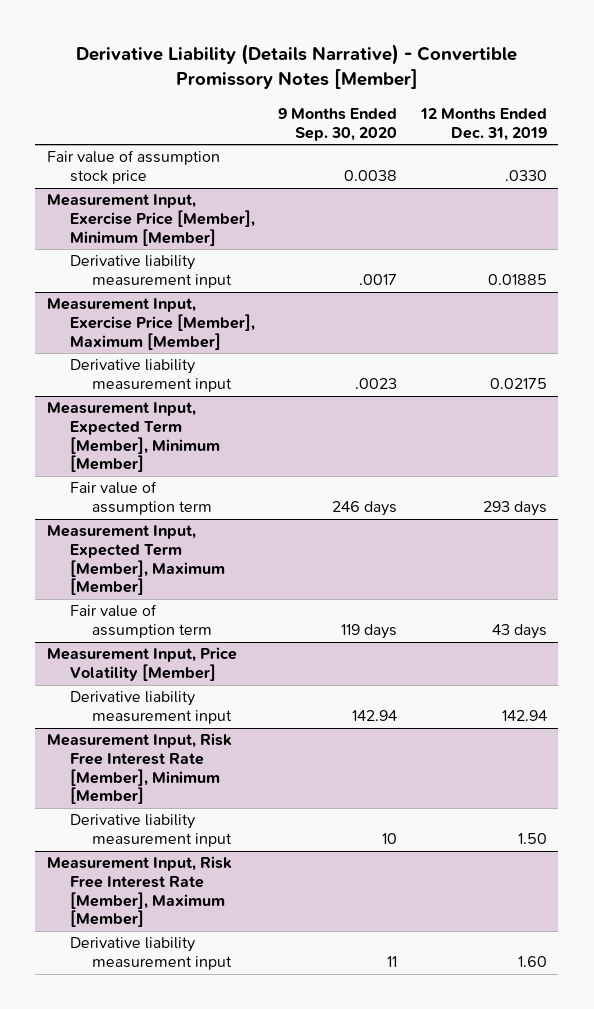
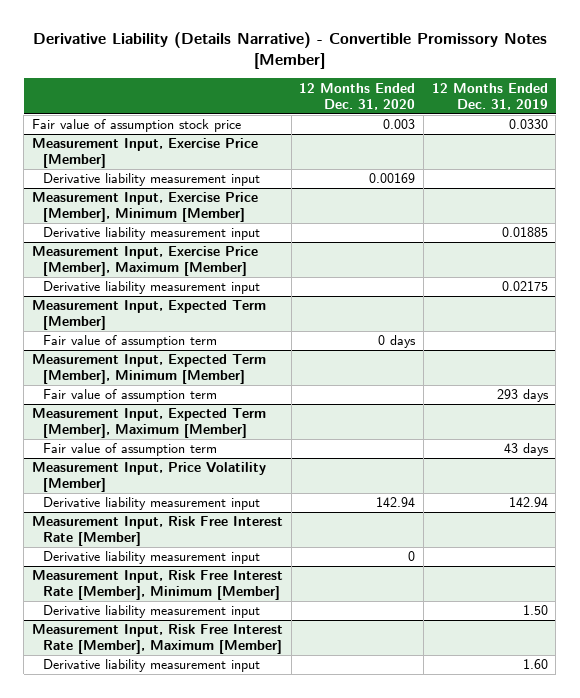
- | 9 Months Ended Sep. 30, 2020 | 12 Months Ended Dec. 31, 2019
+ | 12 Months Ended Dec. 31, 2020 | 12 Months Ended Dec. 31, 2019
- Fair value of assumption stock price | 0.0038 | .0330
+ Fair value of assumption stock price | 0.003 | 0.0330
+ Measurement Input, Exercise Price [Member]
+ Derivative liability measurement input | 0.00169 |
+ Measurement Input, Expected Term [Member]
+ Fair value of assumption term | 0 days |
+ Measurement Input, Risk Free Interest Rate [Member]
+ Derivative liability measurement input | 0 |

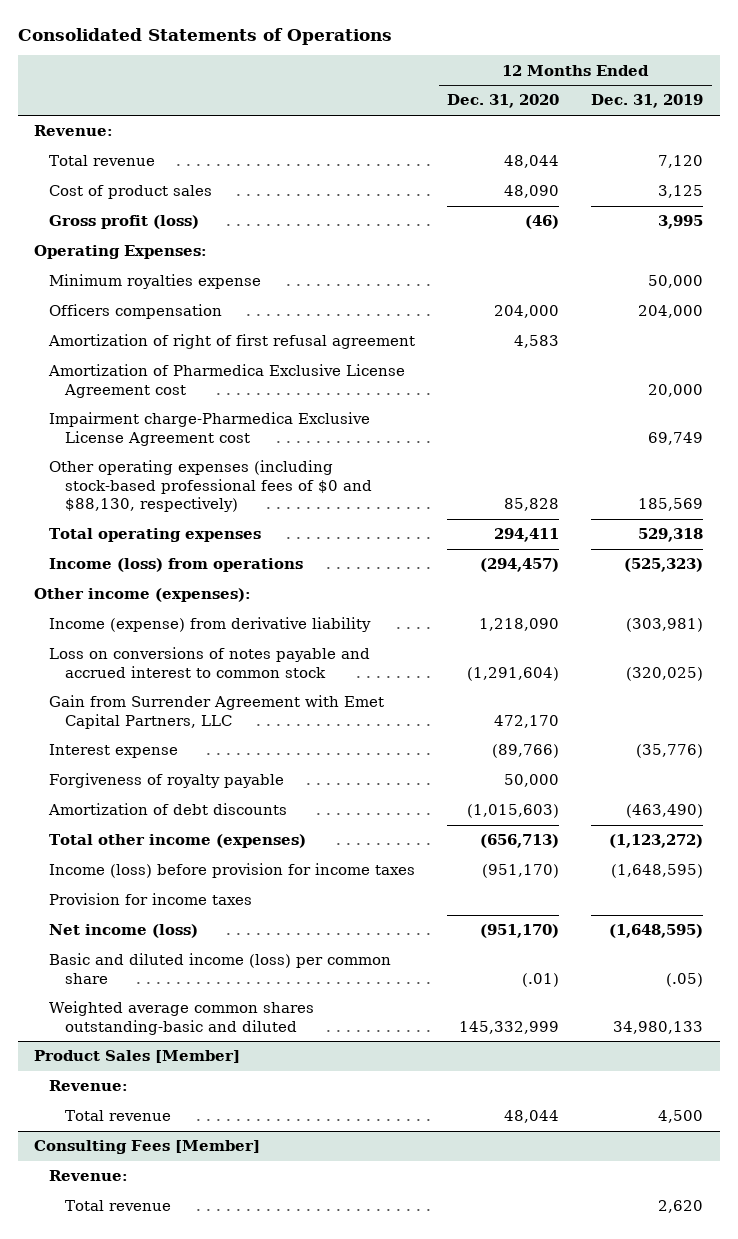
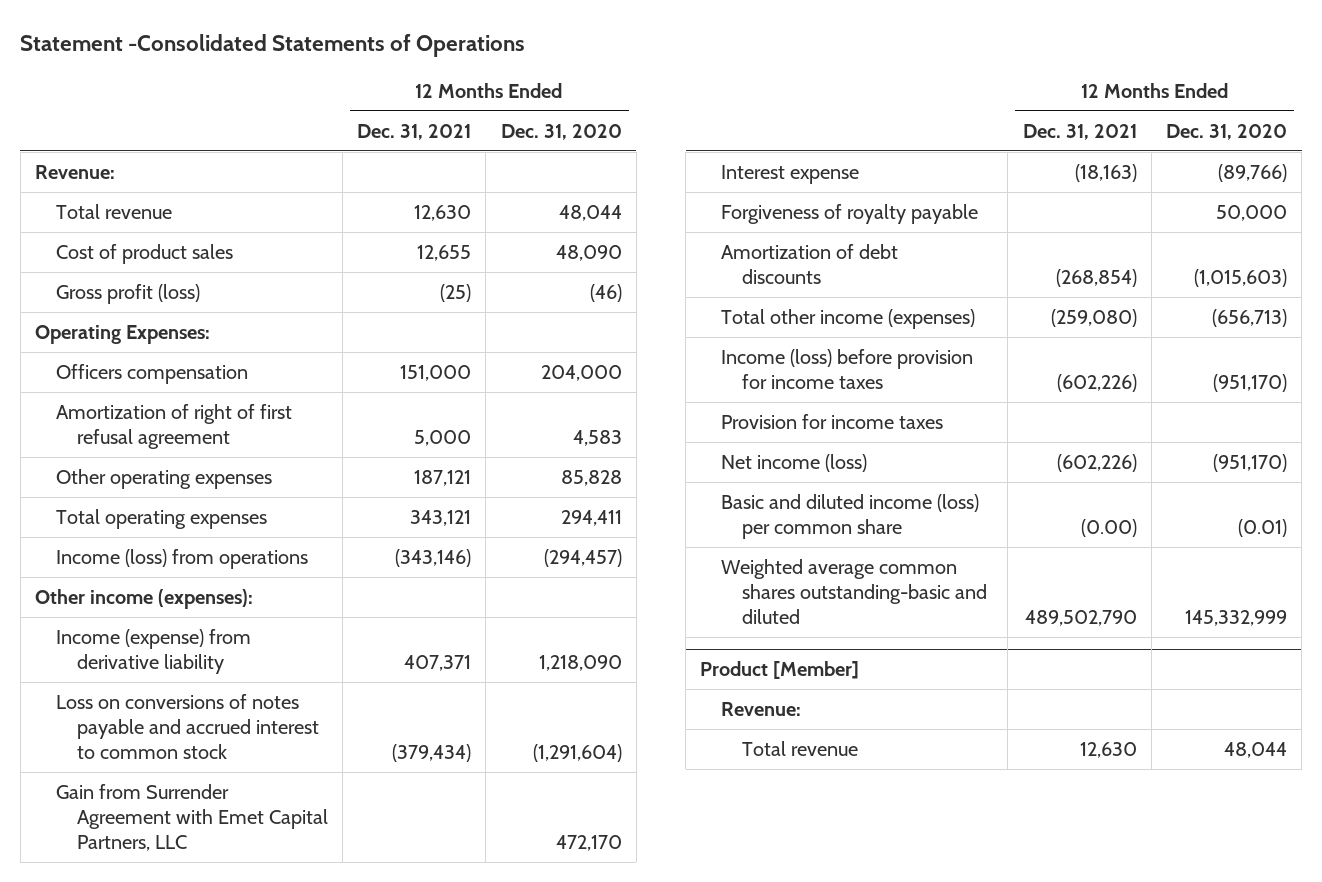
- Consolidated Statements of Operations
+ Statement -Consolidated Statements of Operations
- | 12 Months Ended Dec. 31, 2020 | 12 Months Ended Dec. 31, 2019
+ | 12 Months Ended Dec. 31, 2021 | 12 Months Ended Dec. 31, 2020
- Minimum royalties expense | | 50,000
- Amortization of Pharmedica Exclusive License Agreement cost | | 20,000
- Impairment charge-Pharmedica Exclusive License Agreement cost | | 69,749
- Other operating expenses (including stock-based professional fees of $0 and $88,130, respectively) | 85,828 | 185,569
+ Other operating expenses | 187,121 | 85,828
- Basic and diluted income (loss) per common share | (.01) | (.05)
+ Basic and diluted income (loss) per common share | (0.00) | (0.01)
- Product Sales [Member]
+ Product [Member]
- Consulting Fees [Member]
- Revenue:
- Total revenue | | 2,620

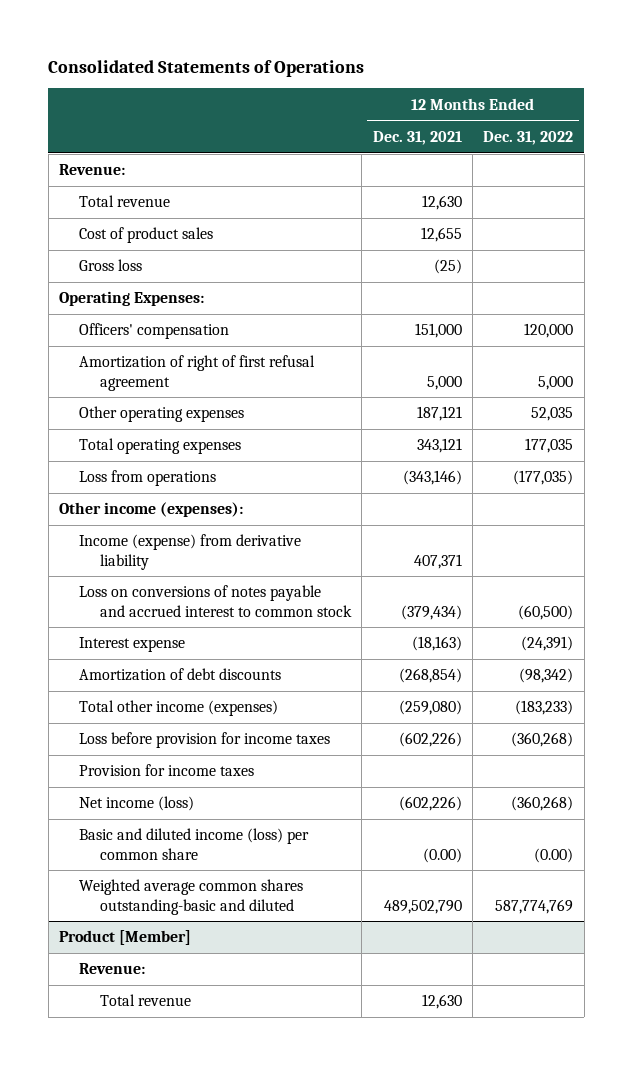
- Statement -Consolidated Statements of Operations
+ Consolidated Statements of Operations
- | 12 Months Ended Dec. 31, 2021 | 12 Months Ended Dec. 31, 2020
+ | 12 Months Ended Dec. 31, 2021 | 12 Months Ended Dec. 31, 2022
- Gross profit (loss) | (25) | (46)
+ Gross loss | (25) |
- Officers compensation | 151,000 | 204,000
+ Officers' compensation | 151,000 | 120,000
- Income (loss) from operations | (343,146) | (294,457)
+ Loss from operations | (343,146) | (177,035)
- Gain from Surrender Agreement with Emet Capital Partners, LLC | | 472,170
- Forgiveness of royalty payable | | 50,000
- Income (loss) before provision for income taxes | (602,226) | (951,170)
+ Loss before provision for income taxes | (602,226) | (360,268)

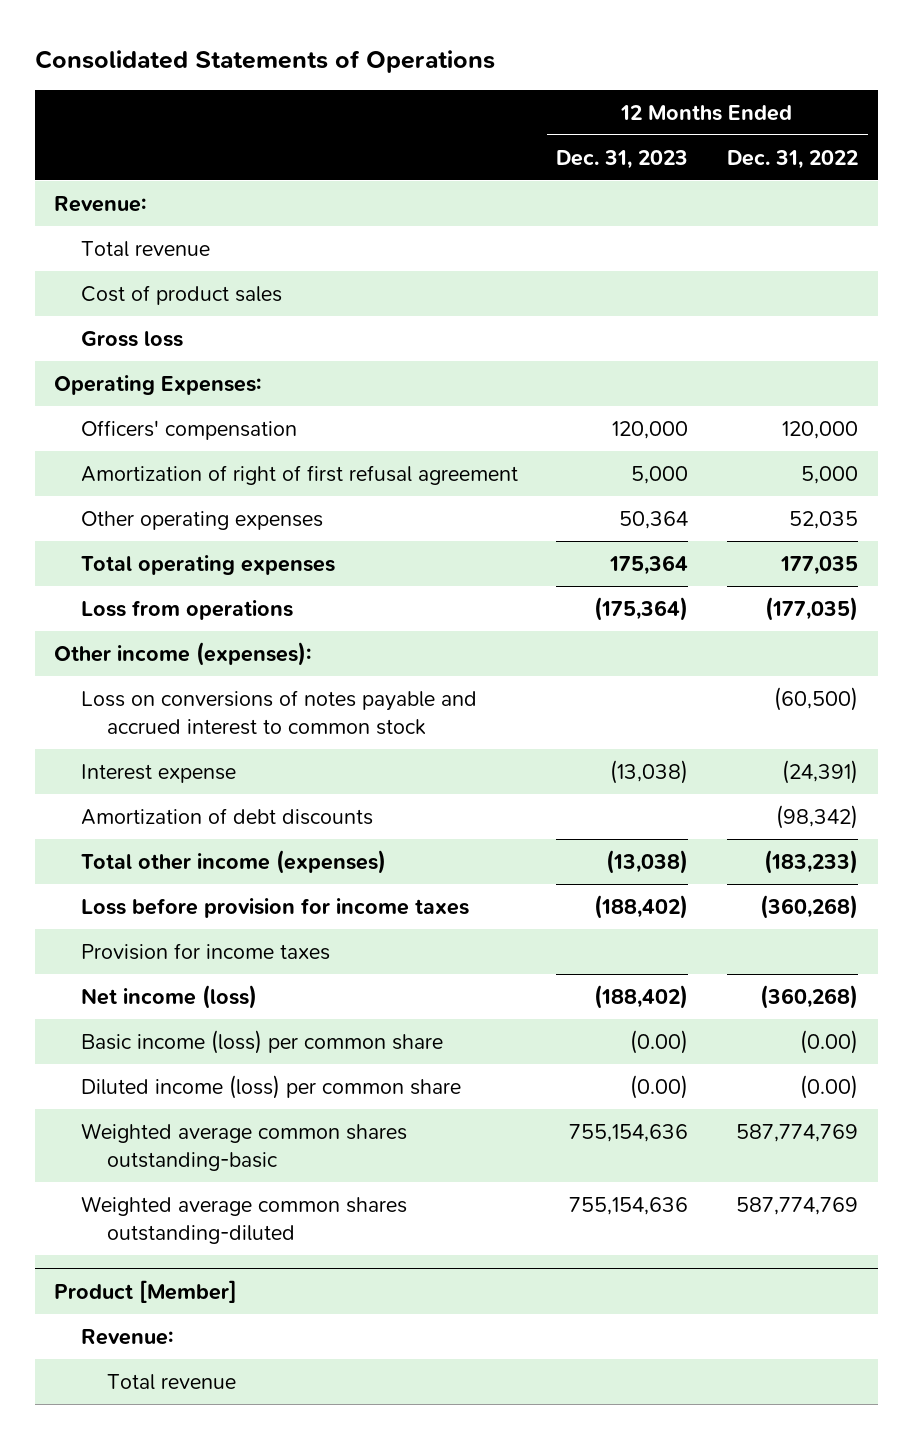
- | 12 Months Ended Dec. 31, 2021 | 12 Months Ended Dec. 31, 2022
+ | 12 Months Ended Dec. 31, 2023 | 12 Months Ended Dec. 31, 2022
- Income (expense) from derivative liability | 407,371 |
- Basic and diluted income (loss) per common share | (0.00) | (0.00)
- Weighted average common shares outstanding-basic and diluted | 489,502,790 | 587,774,769
+ Basic income (loss) per common share | (0.00) | (0.00)
+ Diluted income (loss) per common share | (0.00) | (0.00)
+ Weighted average common shares outstanding-basic | 755,154,636 | 587,774,769
+ Weighted average common shares outstanding-diluted | 755,154,636 | 587,774,769

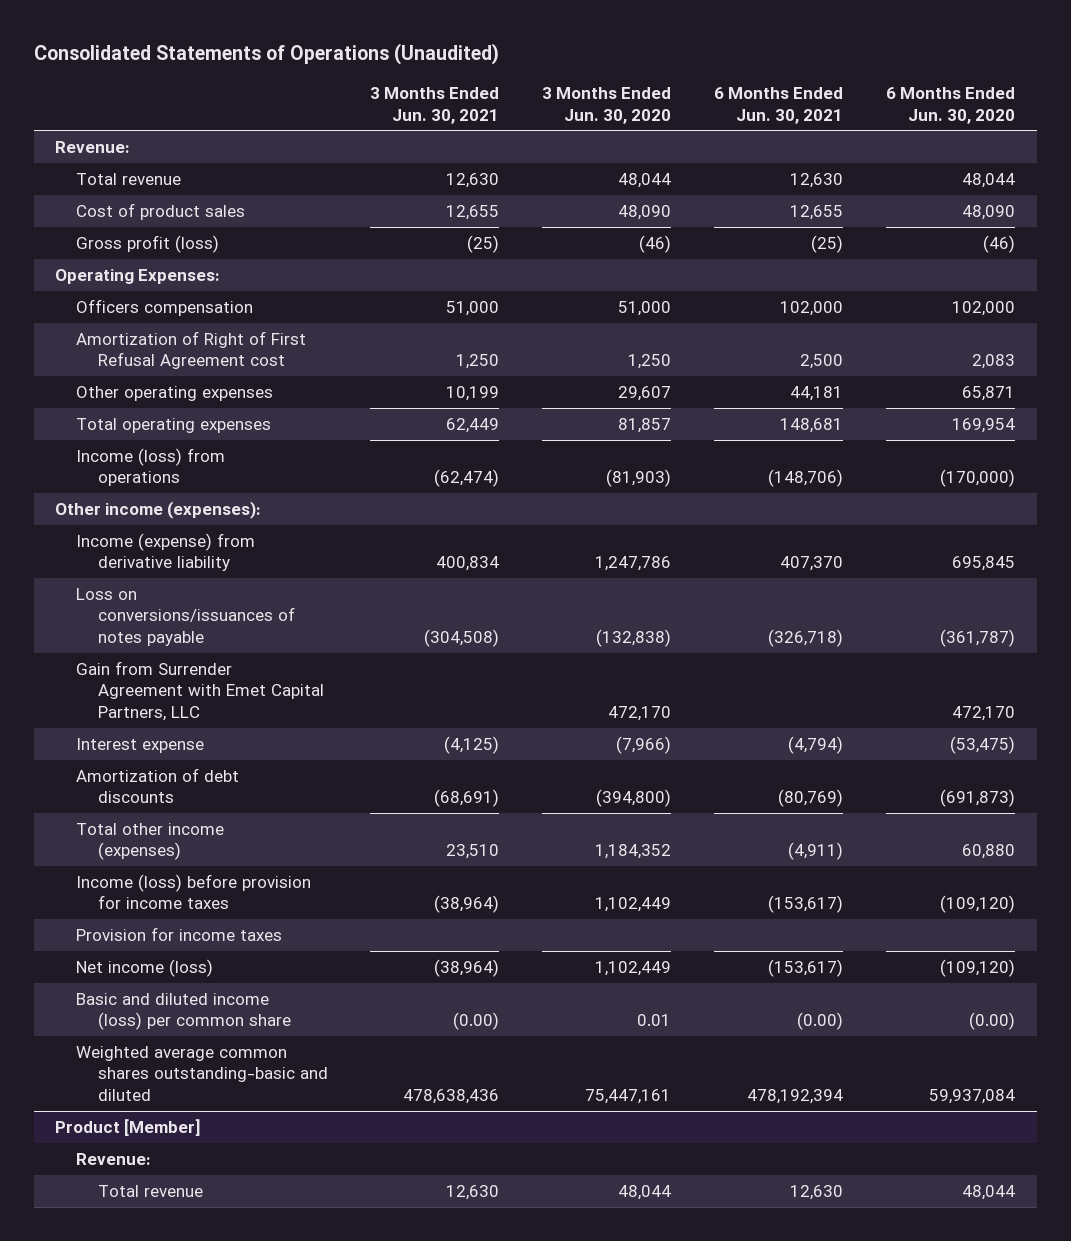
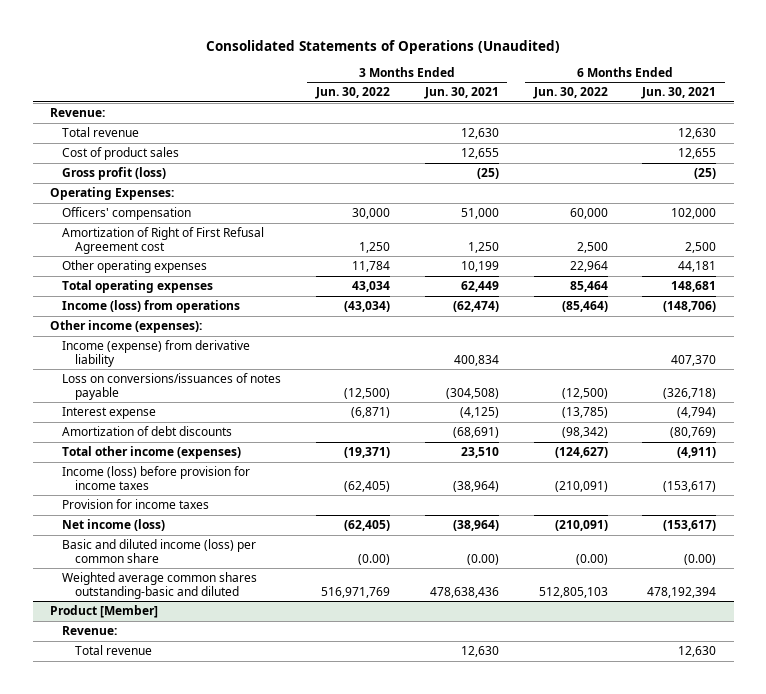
- | 3 Months Ended Jun. 30, 2021 | 3 Months Ended Jun. 30, 2020 | 6 Months Ended Jun. 30, 2021 | 6 Months Ended Jun. 30, 2020
+ | 3 Months Ended Jun. 30, 2022 | 3 Months Ended Jun. 30, 2021 | 6 Months Ended Jun. 30, 2022 | 6 Months Ended Jun. 30, 2021
- Officers compensation | 51,000 | 51,000 | 102,000 | 102,000
+ Officers' compensation | 30,000 | 51,000 | 60,000 | 102,000
- Gain from Surrender Agreement with Emet Capital Partners, LLC | | 472,170 | | 472,170

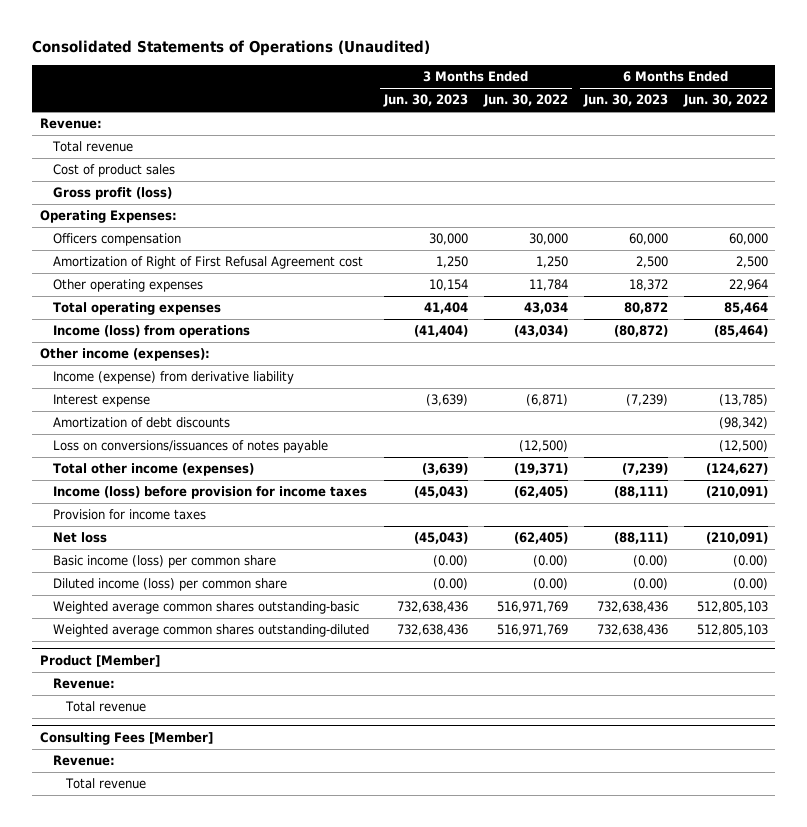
- | 3 Months Ended Jun. 30, 2022 | 3 Months Ended Jun. 30, 2021 | 6 Months Ended Jun. 30, 2022 | 6 Months Ended Jun. 30, 2021
+ | 3 Months Ended Jun. 30, 2023 | 3 Months Ended Jun. 30, 2022 | 6 Months Ended Jun. 30, 2023 | 6 Months Ended Jun. 30, 2022
- Officers' compensation | 30,000 | 51,000 | 60,000 | 102,000
+ Officers compensation | 30,000 | 30,000 | 60,000 | 60,000
moved down: Loss on conversions/issuances of notes payable | | (12,500) | | (12,500)
- Net income (loss) | (62,405) | (38,964) | (210,091) | (153,617)
- Basic and diluted income (loss) per common share | (0.00) | (0.00) | (0.00) | (0.00)
- Weighted average common shares outstanding-basic and diluted | 516,971,769 | 478,638,436 | 512,805,103 | 478,192,394
+ Net loss | (45,043) | (62,405) | (88,111) | (210,091)
+ Basic income (loss) per common share | (0.00) | (0.00) | (0.00) | (0.00)
+ Diluted income (loss) per common share | (0.00) | (0.00) | (0.00) | (0.00)
+ Weighted average common shares outstanding-basic | 732,638,436 | 516,971,769 | 732,638,436 | 512,805,103
+ Weighted average common shares outstanding-diluted | 732,638,436 | 516,971,769 | 732,638,436 | 512,805,103
+ Consulting Fees [Member]
+ Revenue:
+ Total revenue

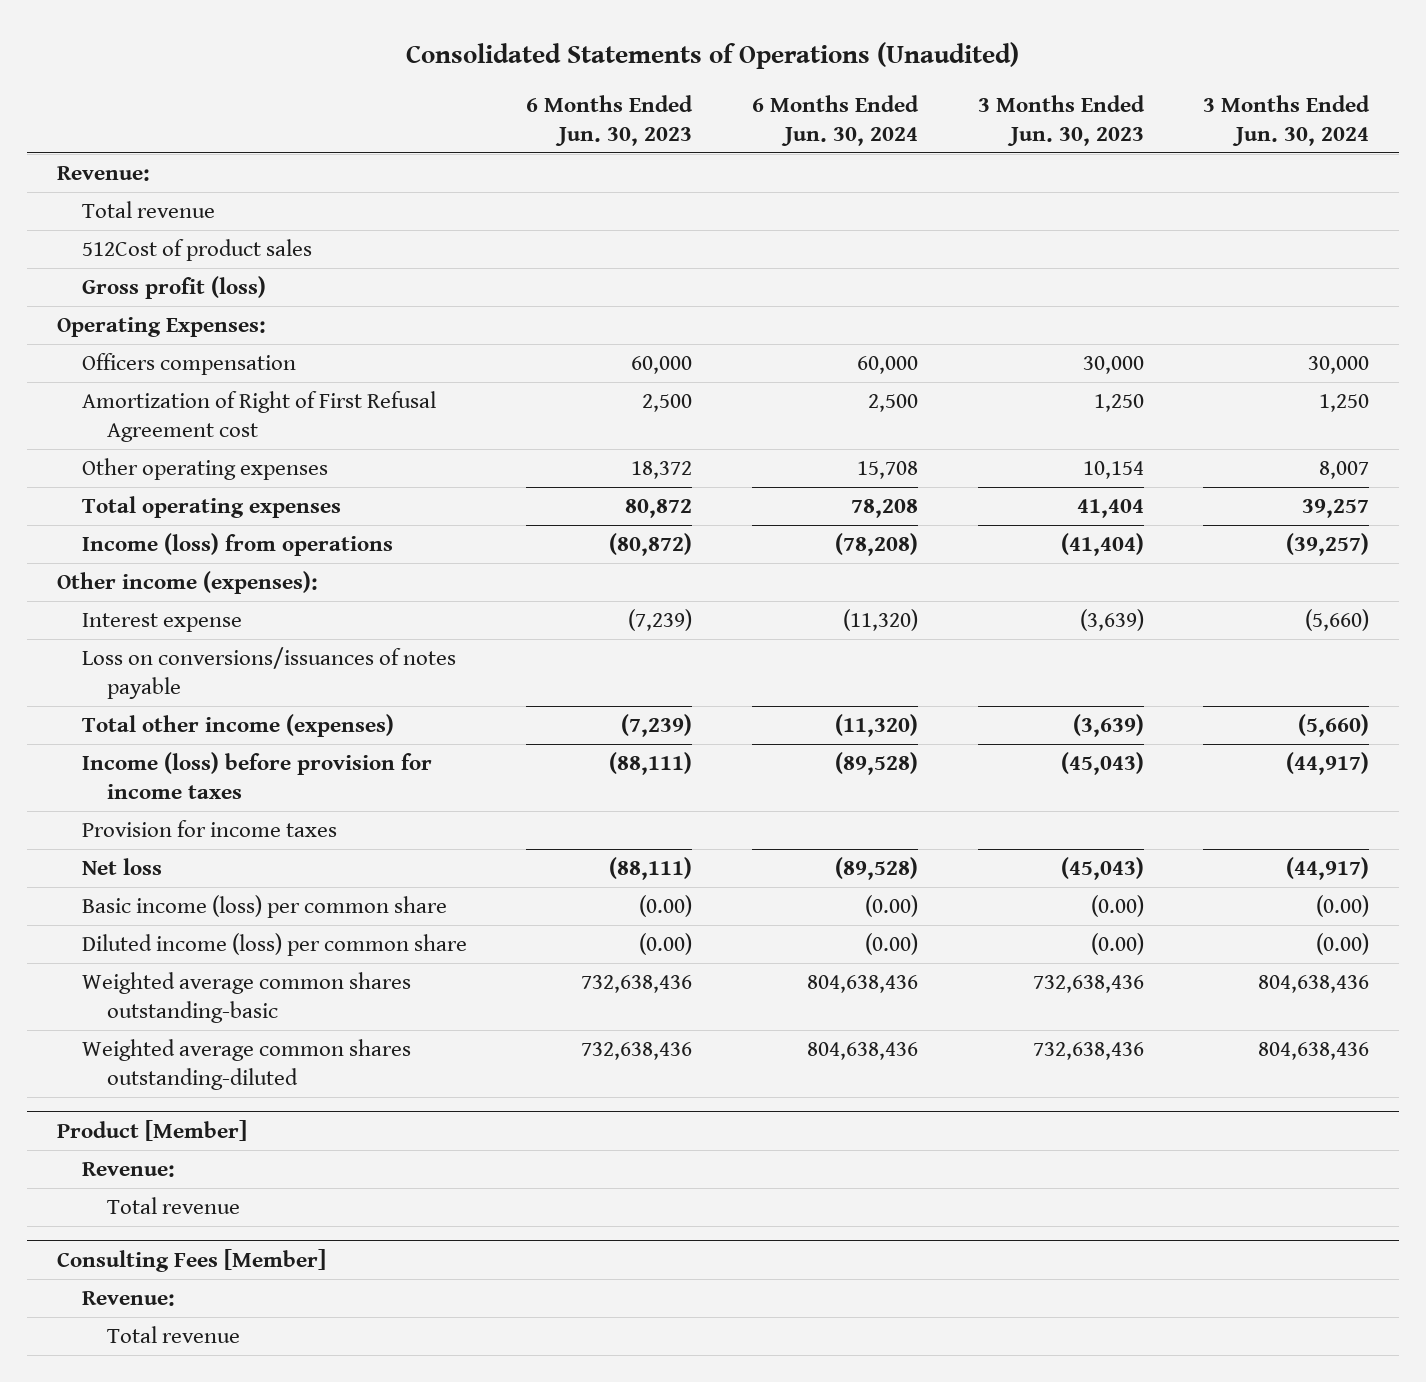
- | 3 Months Ended Jun. 30, 2023 | 3 Months Ended Jun. 30, 2022 | 6 Months Ended Jun. 30, 2023 | 6 Months Ended Jun. 30, 2022
+ | 6 Months Ended Jun. 30, 2023 | 6 Months Ended Jun. 30, 2024 | 3 Months Ended Jun. 30, 2023 | 3 Months Ended Jun. 30, 2024
- Cost of product sales
+ 512Cost of product sales
- Income (expense) from derivative liability
- Amortization of debt discounts | | | | (98,342)

